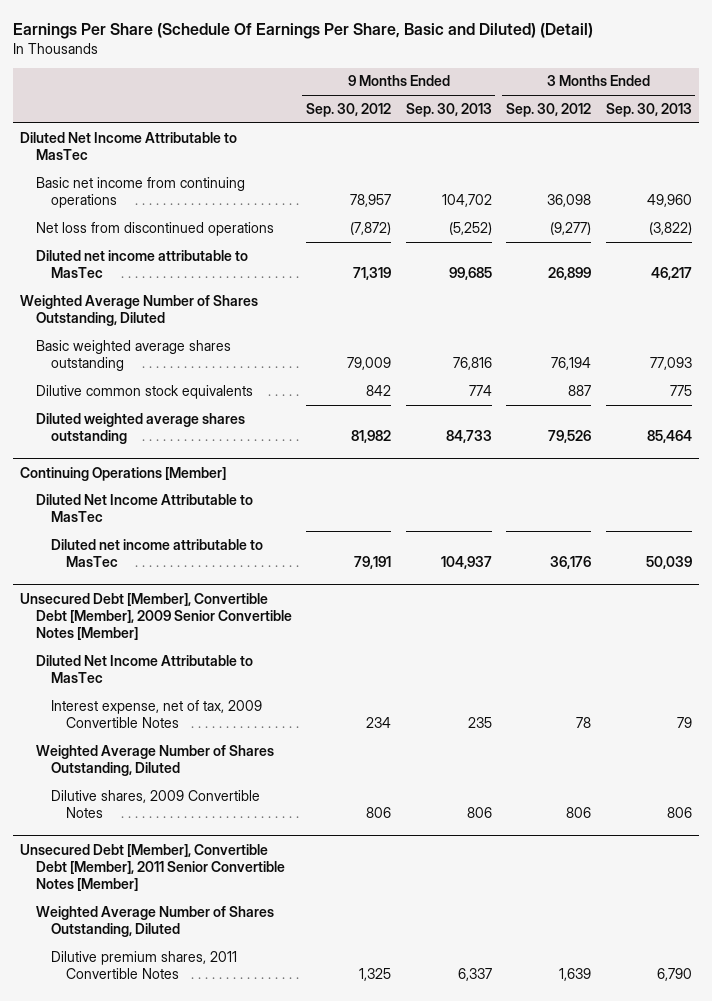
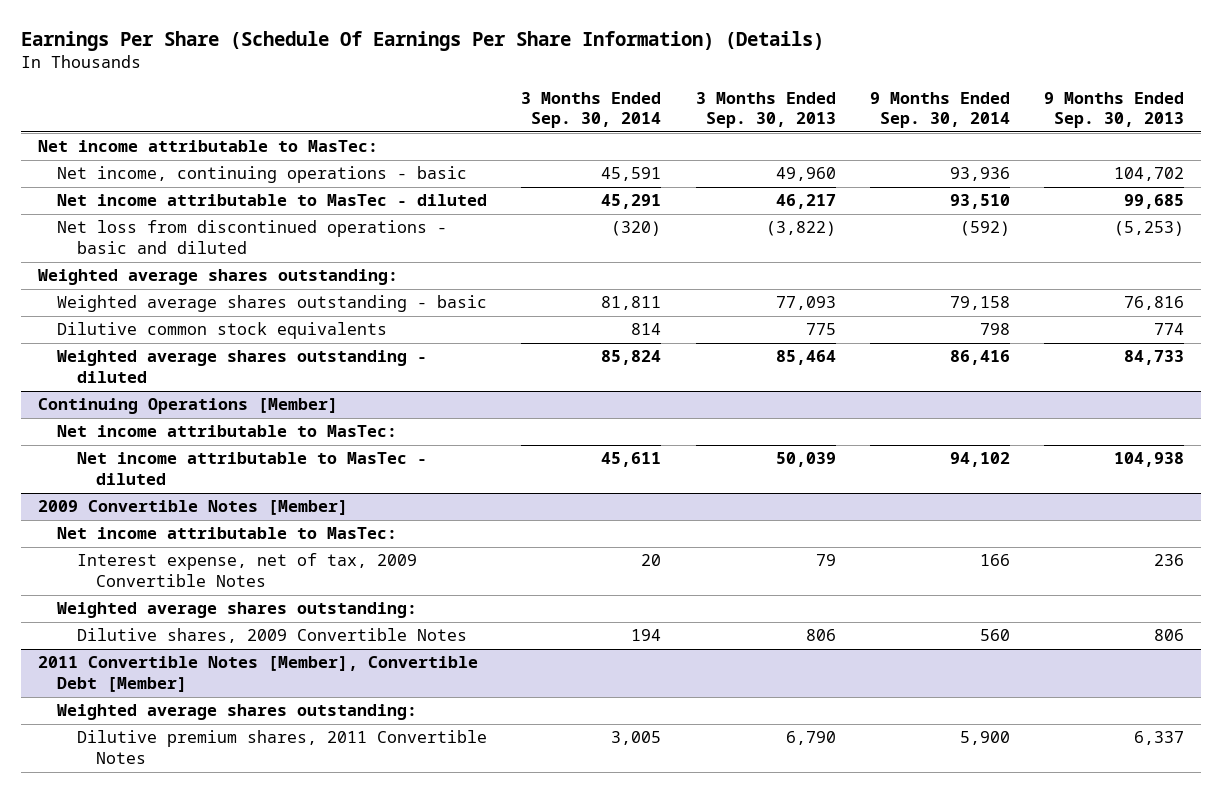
- Earnings Per Share (Schedule Of Earnings Per Share, Basic and Diluted) (Detail)
+ Earnings Per Share (Schedule Of Earnings Per Share Information) (Details)
- | 9 Months Ended Sep. 30, 2012 | 9 Months Ended Sep. 30, 2013 | 3 Months Ended Sep. 30, 2012 | 3 Months Ended Sep. 30, 2013
+ | 3 Months Ended Sep. 30, 2014 | 3 Months Ended Sep. 30, 2013 | 9 Months Ended Sep. 30, 2014 | 9 Months Ended Sep. 30, 2013
- Diluted Net Income Attributable to MasTec
- Basic net income from continuing operations | 78,957 | 104,702 | 36,098 | 49,960
- Net loss from discontinued operations | (7,872) | (5,252) | (9,277) | (3,822)
- Diluted net income attributable to MasTec | 71,319 | 99,685 | 26,899 | 46,217
- Weighted Average Number of Shares Outstanding, Diluted
- Basic weighted average shares outstanding | 79,009 | 76,816 | 76,194 | 77,093
+ Net income attributable to MasTec:
+ Net income, continuing operations - basic | 45,591 | 49,960 | 93,936 | 104,702
+ Net income attributable to MasTec - diluted | 45,291 | 46,217 | 93,510 | 99,685
+ Net loss from discontinued operations - basic and diluted | (320) | (3,822) | (592) | (5,253)
+ Weighted average shares outstanding:
+ Weighted average shares outstanding - basic | 81,811 | 77,093 | 79,158 | 76,816
- Diluted weighted average shares outstanding | 81,982 | 84,733 | 79,526 | 85,464
+ Weighted average shares outstanding - diluted | 85,824 | 85,464 | 86,416 | 84,733
@ Continuing Operations [Member]
- Diluted Net Income Attributable to MasTec
- Diluted net income attributable to MasTec | 79,191 | 104,937 | 36,176 | 50,039
- Unsecured Debt [Member], Convertible Debt [Member], 2009 Senior Convertible Notes [Member]
- Diluted Net Income Attributable to MasTec
- Interest expense, net of tax, 2009 Convertible Notes | 234 | 235 | 78 | 79
- Weighted Average Number of Shares Outstanding, Diluted
@ Continuing Operations [Member]
+ Net income attributable to MasTec:
+ Net income attributable to MasTec - diluted | 45,611 | 50,039 | 94,102 | 104,938
+ 2009 Convertible Notes [Member]
+ Net income attributable to MasTec:
+ Interest expense, net of tax, 2009 Convertible Notes | 20 | 79 | 166 | 236
+ Weighted average shares outstanding:
- Unsecured Debt [Member], Convertible Debt [Member], 2011 Senior Convertible Notes [Member]
- Weighted Average Number of Shares Outstanding, Diluted
+ 2011 Convertible Notes [Member], Convertible Debt [Member]
+ Weighted average shares outstanding:

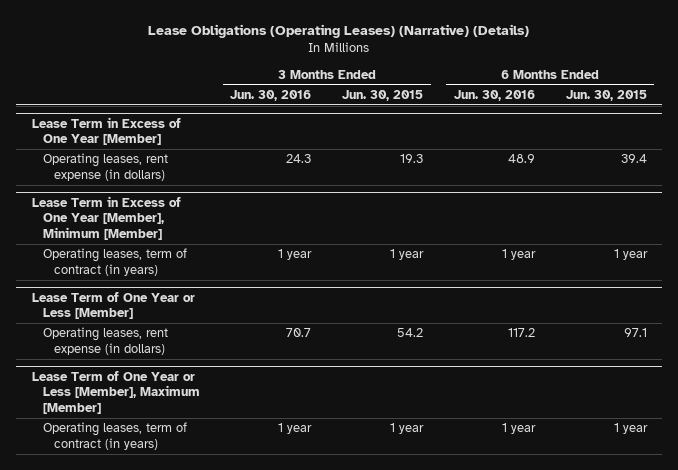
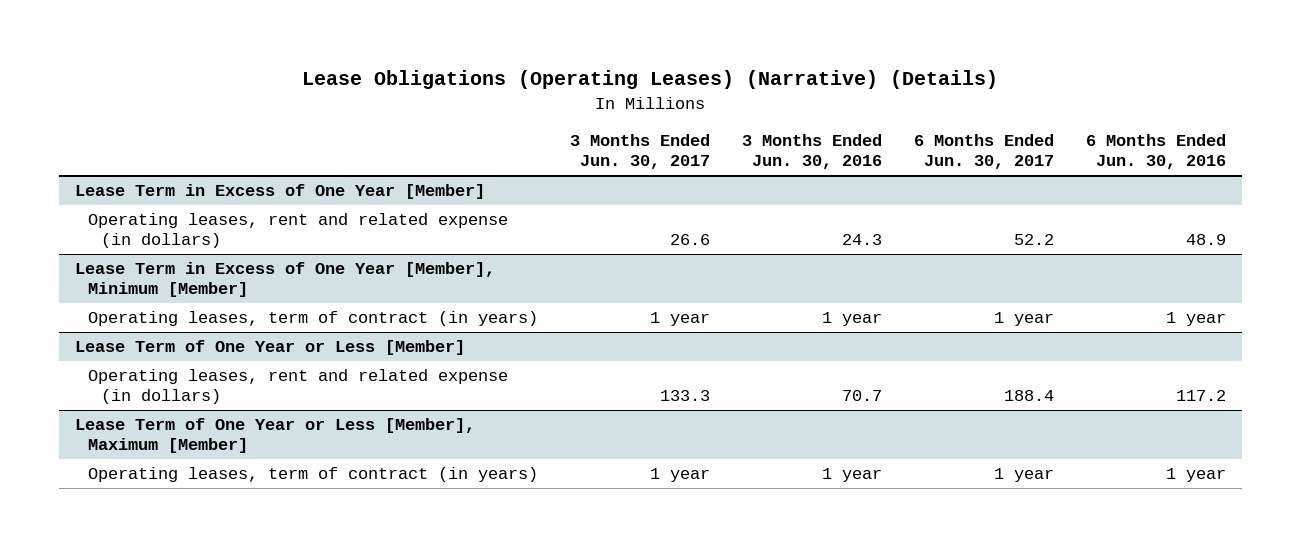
- | 3 Months Ended Jun. 30, 2016 | 3 Months Ended Jun. 30, 2015 | 6 Months Ended Jun. 30, 2016 | 6 Months Ended Jun. 30, 2015
+ | 3 Months Ended Jun. 30, 2017 | 3 Months Ended Jun. 30, 2016 | 6 Months Ended Jun. 30, 2017 | 6 Months Ended Jun. 30, 2016
@ Lease Term in Excess of One Year [Member]
- Operating leases, rent expense (in dollars) | 24.3 | 19.3 | 48.9 | 39.4
+ Operating leases, rent and related expense (in dollars) | 26.6 | 24.3 | 52.2 | 48.9
@ Lease Term of One Year or Less [Member]
- Operating leases, rent expense (in dollars) | 70.7 | 54.2 | 117.2 | 97.1
+ Operating leases, rent and related expense (in dollars) | 133.3 | 70.7 | 188.4 | 117.2

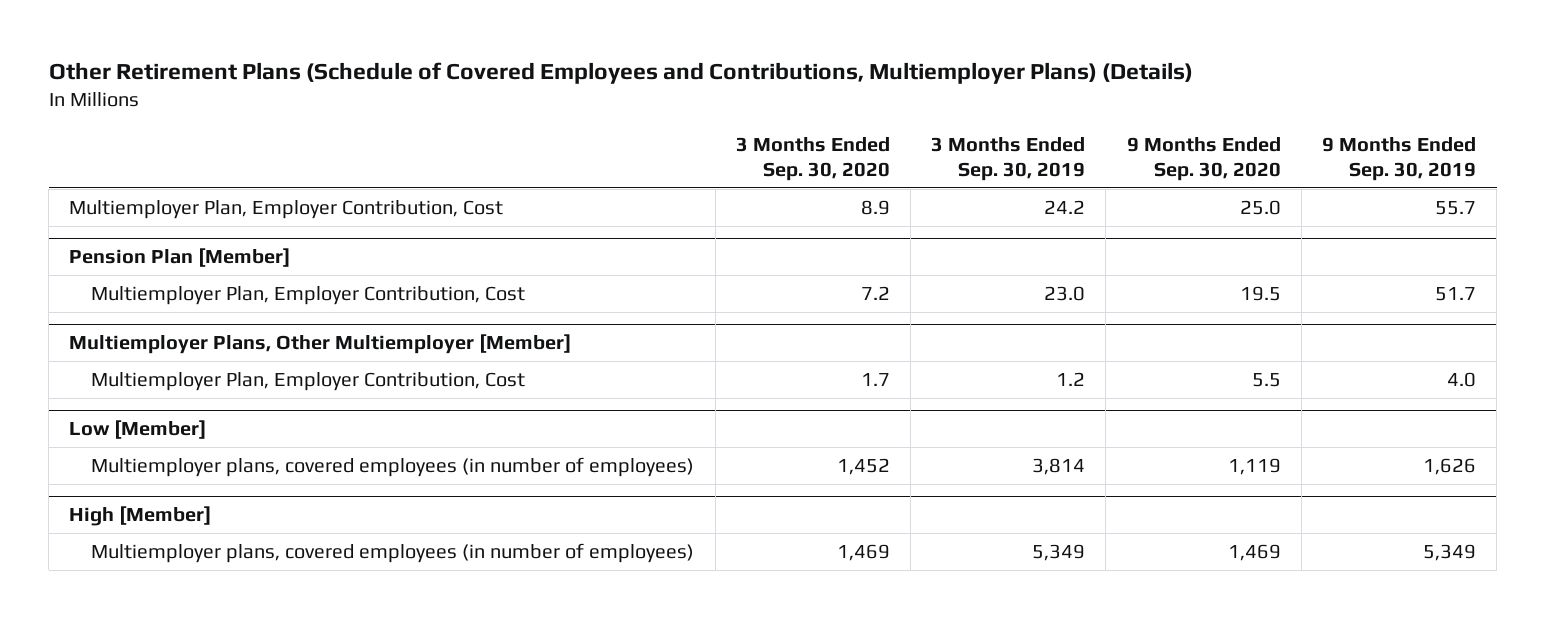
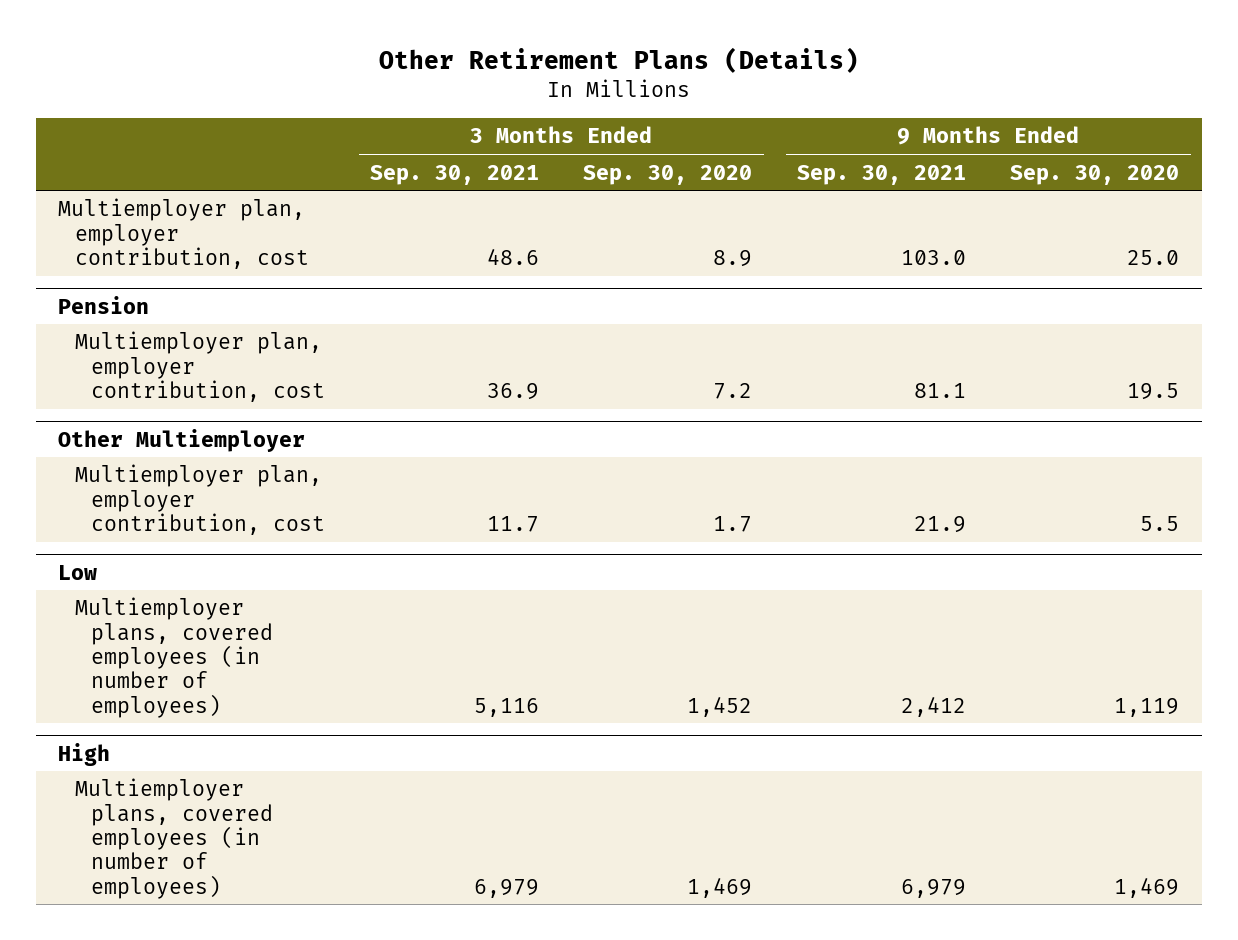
- Other Retirement Plans (Schedule of Covered Employees and Contributions, Multiemployer Plans) (Details)
+ Other Retirement Plans (Details)
- | 3 Months Ended Sep. 30, 2020 | 3 Months Ended Sep. 30, 2019 | 9 Months Ended Sep. 30, 2020 | 9 Months Ended Sep. 30, 2019
+ | 3 Months Ended Sep. 30, 2021 | 3 Months Ended Sep. 30, 2020 | 9 Months Ended Sep. 30, 2021 | 9 Months Ended Sep. 30, 2020
- Multiemployer Plan, Employer Contribution, Cost | 8.9 | 24.2 | 25.0 | 55.7
- Pension Plan [Member]
- Multiemployer Plan, Employer Contribution, Cost | 7.2 | 23.0 | 19.5 | 51.7
- Multiemployer Plans, Other Multiemployer [Member]
- Multiemployer Plan, Employer Contribution, Cost | 1.7 | 1.2 | 5.5 | 4.0
- Low [Member]
+ Multiemployer plan, employer contribution, cost | 48.6 | 8.9 | 103.0 | 25.0
+ Pension
+ Multiemployer plan, employer contribution, cost | 36.9 | 7.2 | 81.1 | 19.5
+ Other Multiemployer
+ Multiemployer plan, employer contribution, cost | 11.7 | 1.7 | 21.9 | 5.5
+ Low
- High [Member]
+ High

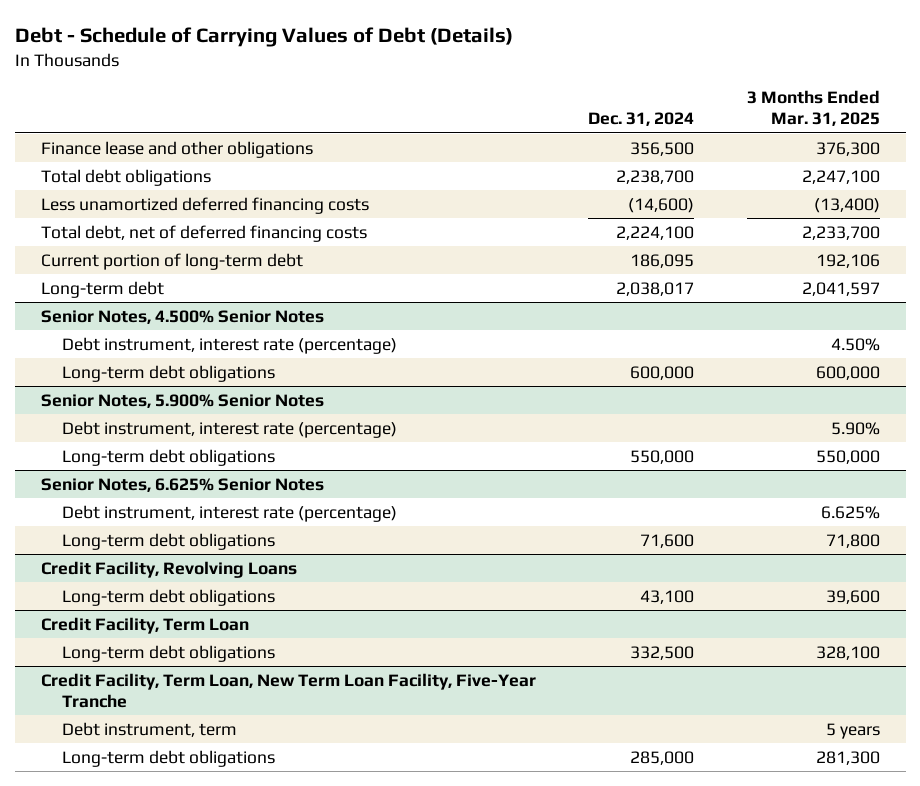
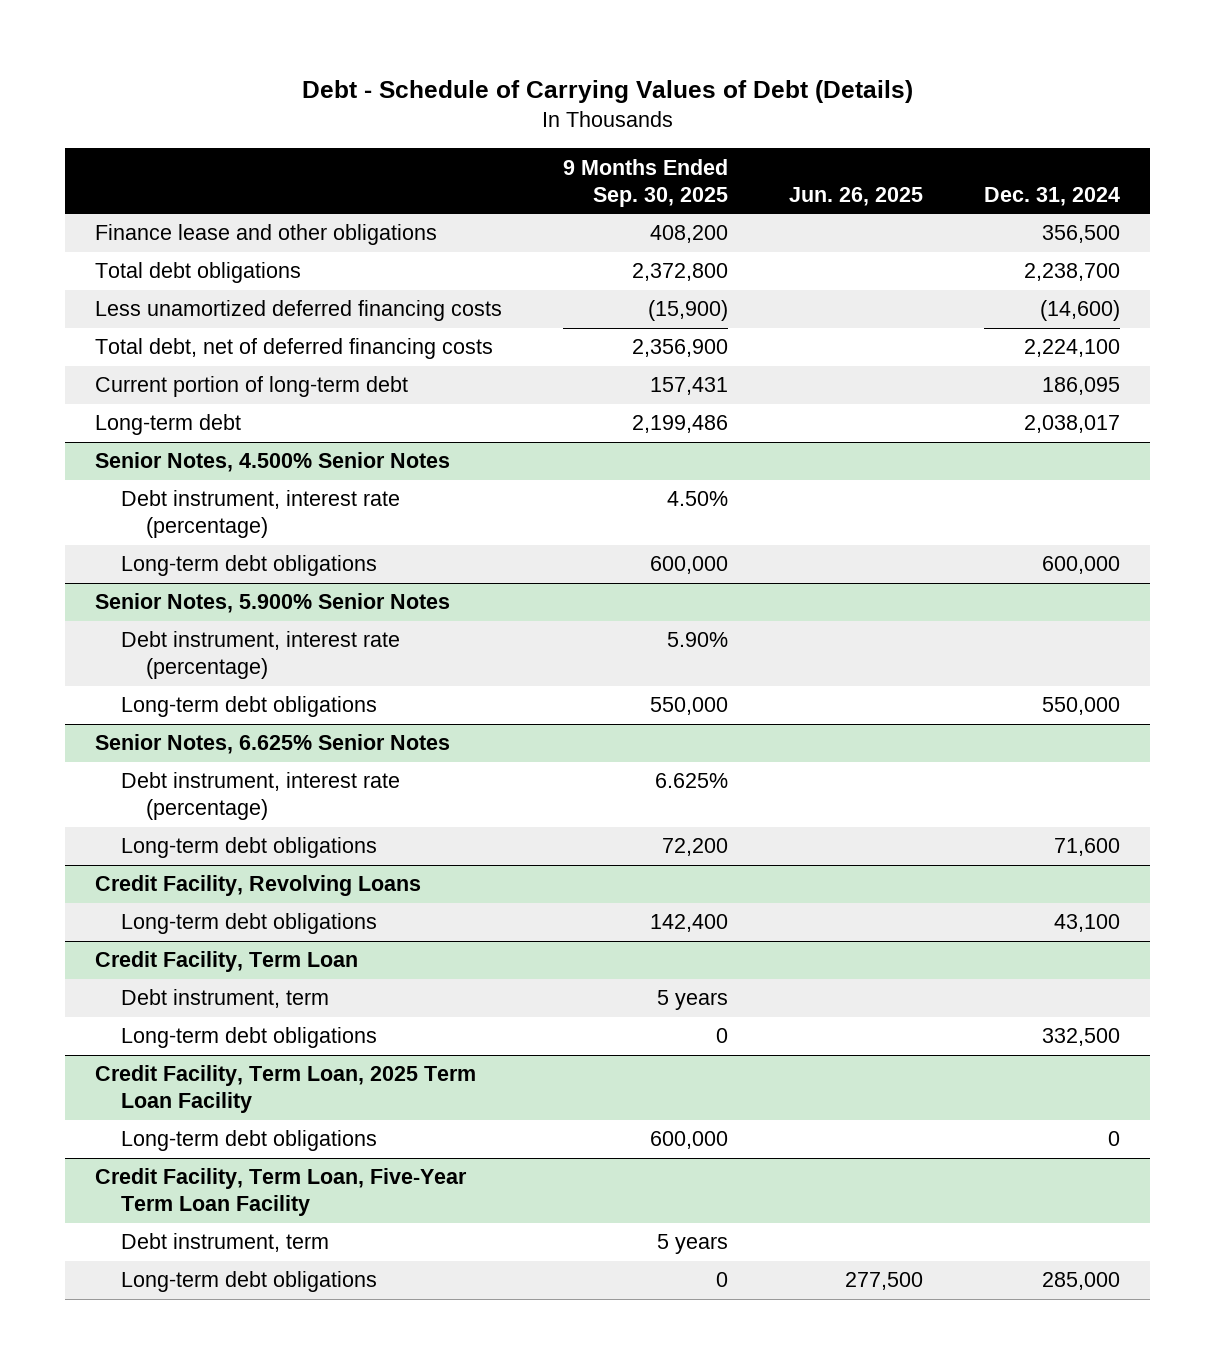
- | Dec. 31, 2024 | 3 Months Ended Mar. 31, 2025
+ | 9 Months Ended Sep. 30, 2025 | Jun. 26, 2025 | Dec. 31, 2024
@ Credit Facility, Term Loan
+ Debt instrument, term | 5 years | |
- Credit Facility, Term Loan, New Term Loan Facility, Five-Year Tranche
+ Credit Facility, Term Loan, 2025 Term Loan Facility
+ Long-term debt obligations | 600,000 | | 0
+ Credit Facility, Term Loan, Five-Year Term Loan Facility

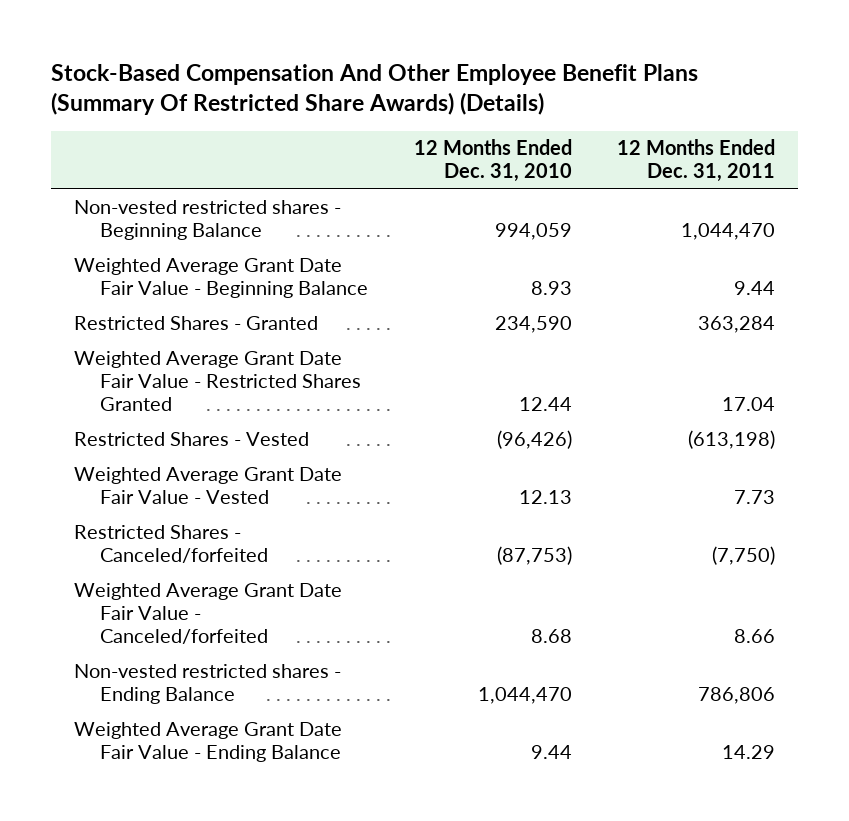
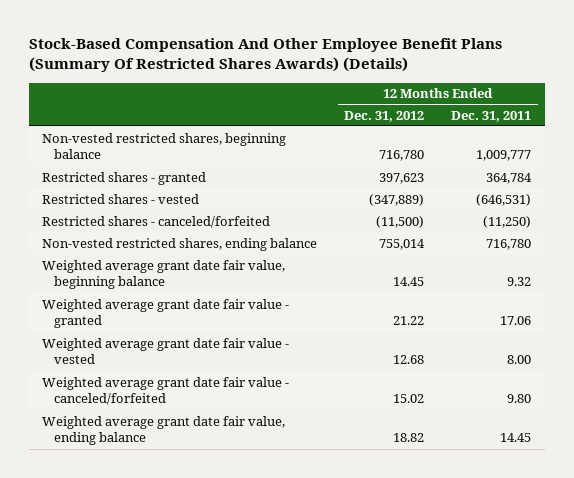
- Stock-Based Compensation And Other Employee Benefit Plans (Summary Of Restricted Share Awards) (Details)
+ Stock-Based Compensation And Other Employee Benefit Plans (Summary Of Restricted Shares Awards) (Details)
- | 12 Months Ended Dec. 31, 2010 | 12 Months Ended Dec. 31, 2011
+ | 12 Months Ended Dec. 31, 2012 | 12 Months Ended Dec. 31, 2011
- Non-vested restricted shares - Beginning Balance | 994,059 | 1,044,470
- Weighted Average Grant Date Fair Value - Beginning Balance | 8.93 | 9.44
- Restricted Shares - Granted | 234,590 | 363,284
- Weighted Average Grant Date Fair Value - Restricted Shares Granted | 12.44 | 17.04
- Restricted Shares - Vested | (96,426) | (613,198)
- Weighted Average Grant Date Fair Value - Vested | 12.13 | 7.73
- Restricted Shares - Canceled/forfeited | (87,753) | (7,750)
- Weighted Average Grant Date Fair Value - Canceled/forfeited | 8.68 | 8.66
- Non-vested restricted shares - Ending Balance | 1,044,470 | 786,806
- Weighted Average Grant Date Fair Value - Ending Balance | 9.44 | 14.29
+ Non-vested restricted shares, beginning balance | 716,780 | 1,009,777
+ Restricted shares - granted | 397,623 | 364,784
+ Restricted shares - vested | (347,889) | (646,531)
+ Restricted shares - canceled/forfeited | (11,500) | (11,250)
+ Non-vested restricted shares, ending balance | 755,014 | 716,780
+ Weighted average grant date fair value, beginning balance | 14.45 | 9.32
+ Weighted average grant date fair value - granted | 21.22 | 17.06
+ Weighted average grant date fair value - vested | 12.68 | 8.00
+ Weighted average grant date fair value - canceled/forfeited | 15.02 | 9.80
+ Weighted average grant date fair value, ending balance | 18.82 | 14.45

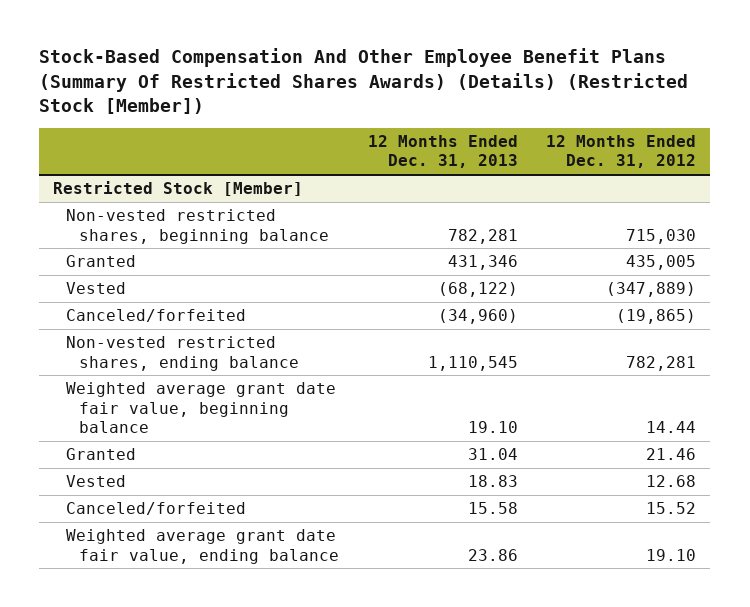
- Stock-Based Compensation And Other Employee Benefit Plans (Summary Of Restricted Shares Awards) (Details)
+ Stock-Based Compensation And Other Employee Benefit Plans (Summary Of Restricted Shares Awards) (Details) (Restricted Stock [Member])
- | 12 Months Ended Dec. 31, 2012 | 12 Months Ended Dec. 31, 2011
+ | 12 Months Ended Dec. 31, 2013 | 12 Months Ended Dec. 31, 2012
- Non-vested restricted shares, beginning balance | 716,780 | 1,009,777
- Restricted shares - granted | 397,623 | 364,784
- Restricted shares - vested | (347,889) | (646,531)
- Restricted shares - canceled/forfeited | (11,500) | (11,250)
- Non-vested restricted shares, ending balance | 755,014 | 716,780
- Weighted average grant date fair value, beginning balance | 14.45 | 9.32
- Weighted average grant date fair value - granted | 21.22 | 17.06
- Weighted average grant date fair value - vested | 12.68 | 8.00
- Weighted average grant date fair value - canceled/forfeited | 15.02 | 9.80
- Weighted average grant date fair value, ending balance | 18.82 | 14.45
+ Restricted Stock [Member]
+ Non-vested restricted shares, beginning balance | 782,281 | 715,030
+ Granted | 431,346 | 435,005
+ Vested | (68,122) | (347,889)
+ Canceled/forfeited | (34,960) | (19,865)
+ Non-vested restricted shares, ending balance | 1,110,545 | 782,281
+ Weighted average grant date fair value, beginning balance | 19.10 | 14.44
+ Granted | 31.04 | 21.46
+ Vested | 18.83 | 12.68
+ Canceled/forfeited | 15.58 | 15.52
+ Weighted average grant date fair value, ending balance | 23.86 | 19.10

